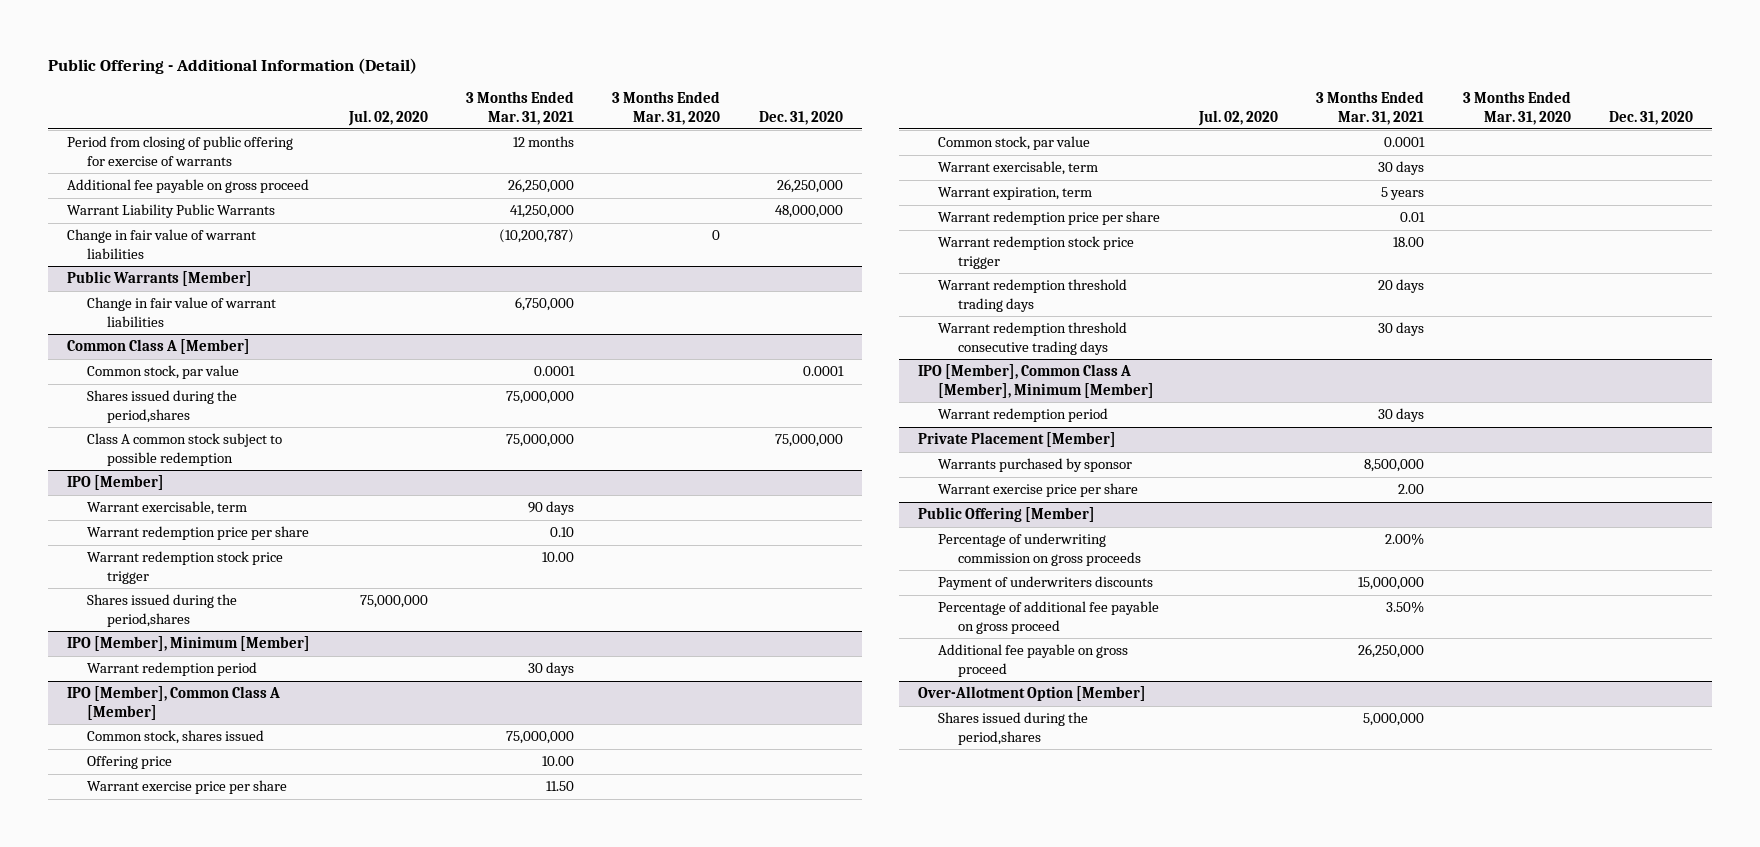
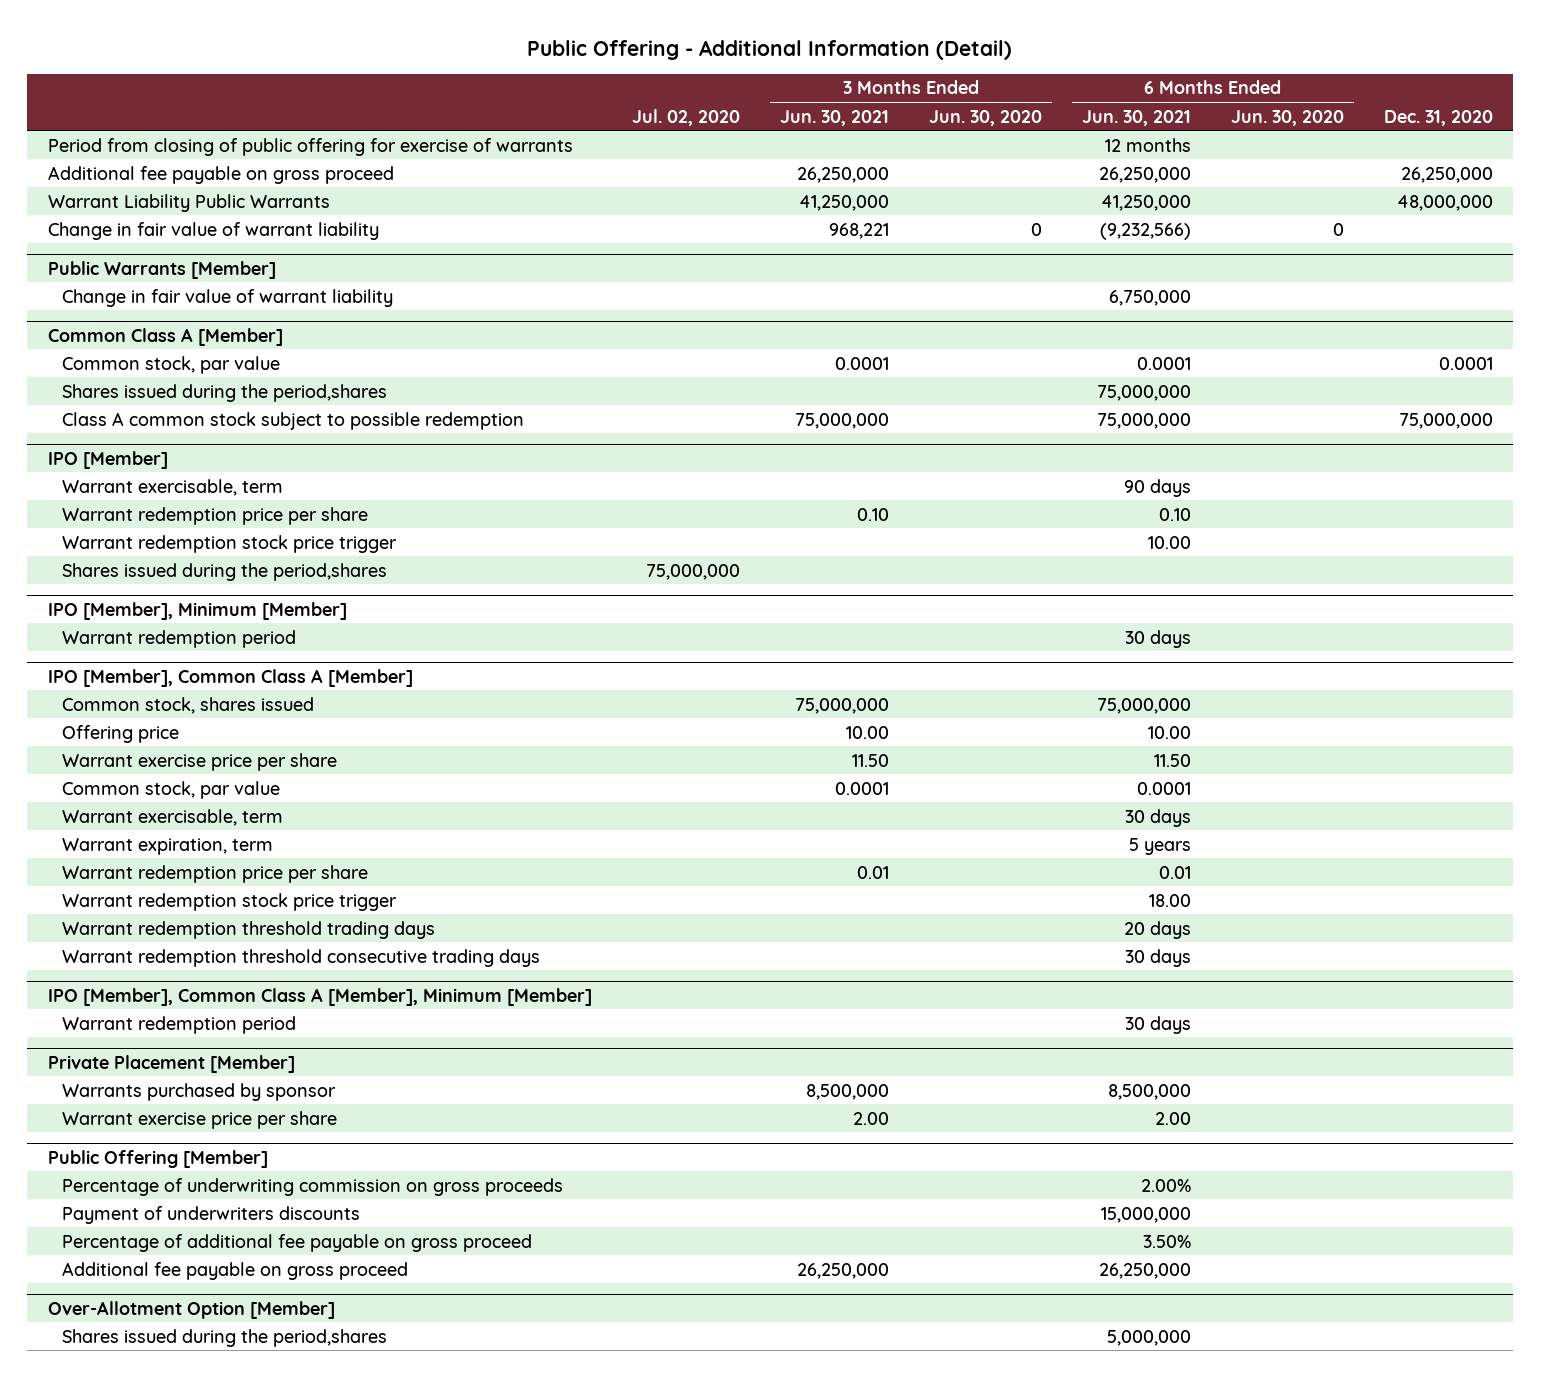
- | Jul. 02, 2020 | 3 Months Ended Mar. 31, 2021 | 3 Months Ended Mar. 31, 2020 | Dec. 31, 2020
+ | Jul. 02, 2020 | 3 Months Ended Jun. 30, 2021 | 3 Months Ended Jun. 30, 2020 | 6 Months Ended Jun. 30, 2021 | 6 Months Ended Jun. 30, 2020 | Dec. 31, 2020
- Change in fair value of warrant liabilities | | (10,200,787) | 0 |
+ Change in fair value of warrant liability | | 968,221 | 0 | (9,232,566) | 0 |
@ Public Warrants [Member]
- Change in fair value of warrant liabilities | | 6,750,000 | |
+ Change in fair value of warrant liability | | | | 6,750,000 | |

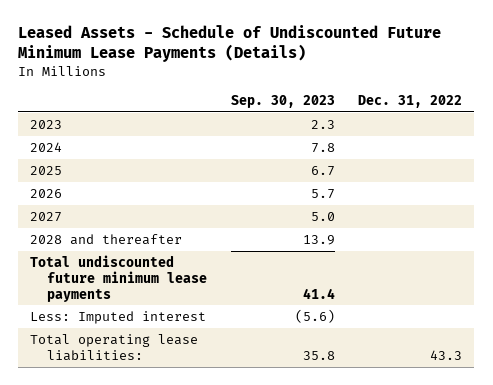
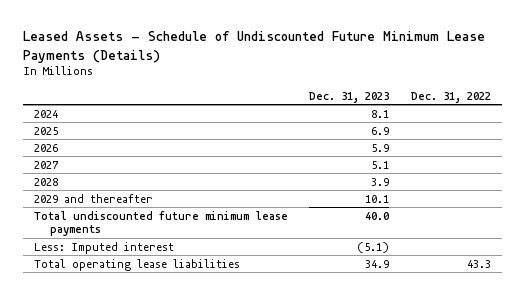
- | Sep. 30, 2023 | Dec. 31, 2022
+ | Dec. 31, 2023 | Dec. 31, 2022
- 2023 | 2.3 |
- 2028 and thereafter | 13.9 |
+ 2028 | 3.9 |
+ 2029 and thereafter | 10.1 |
- Total operating lease liabilities: | 35.8 | 43.3
+ Total operating lease liabilities | 34.9 | 43.3

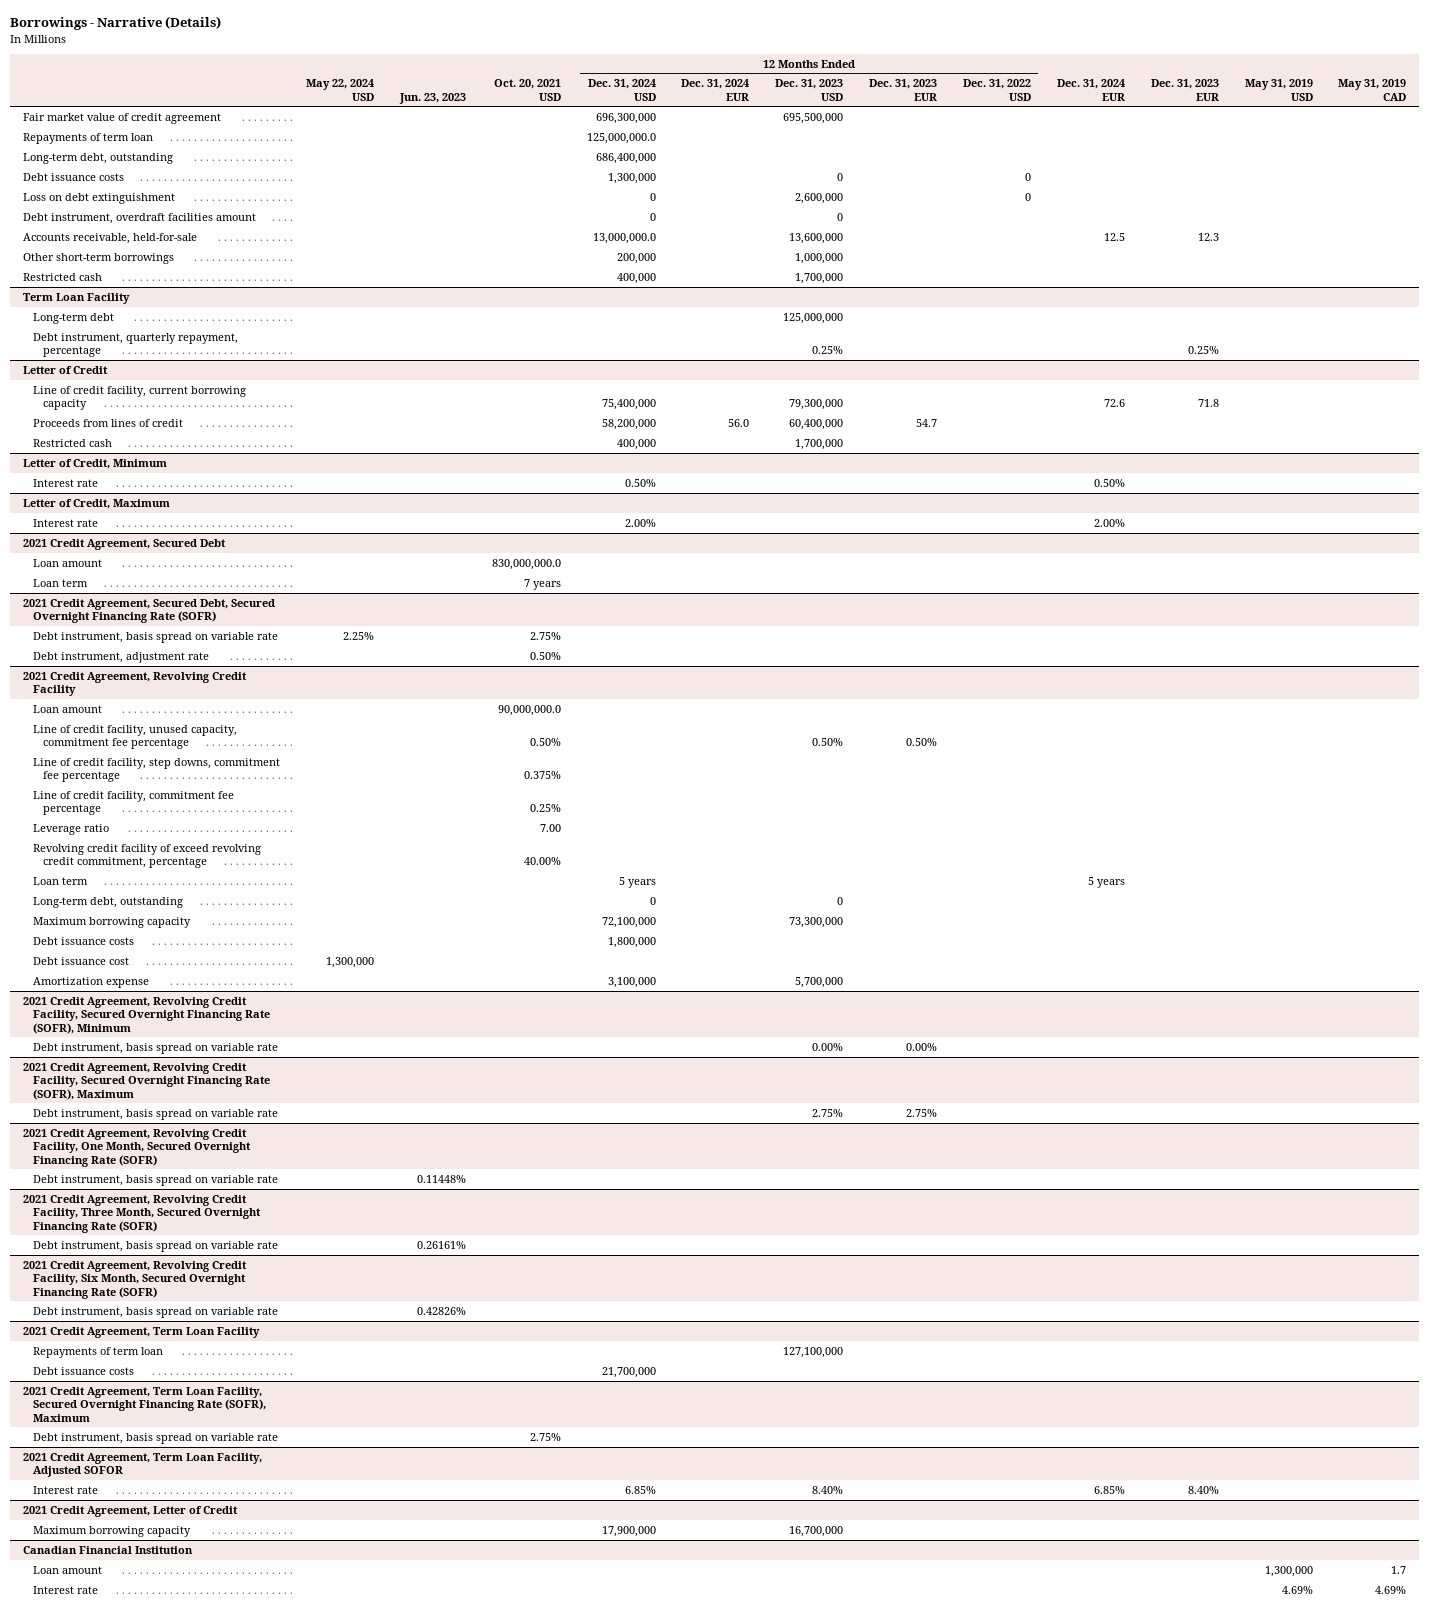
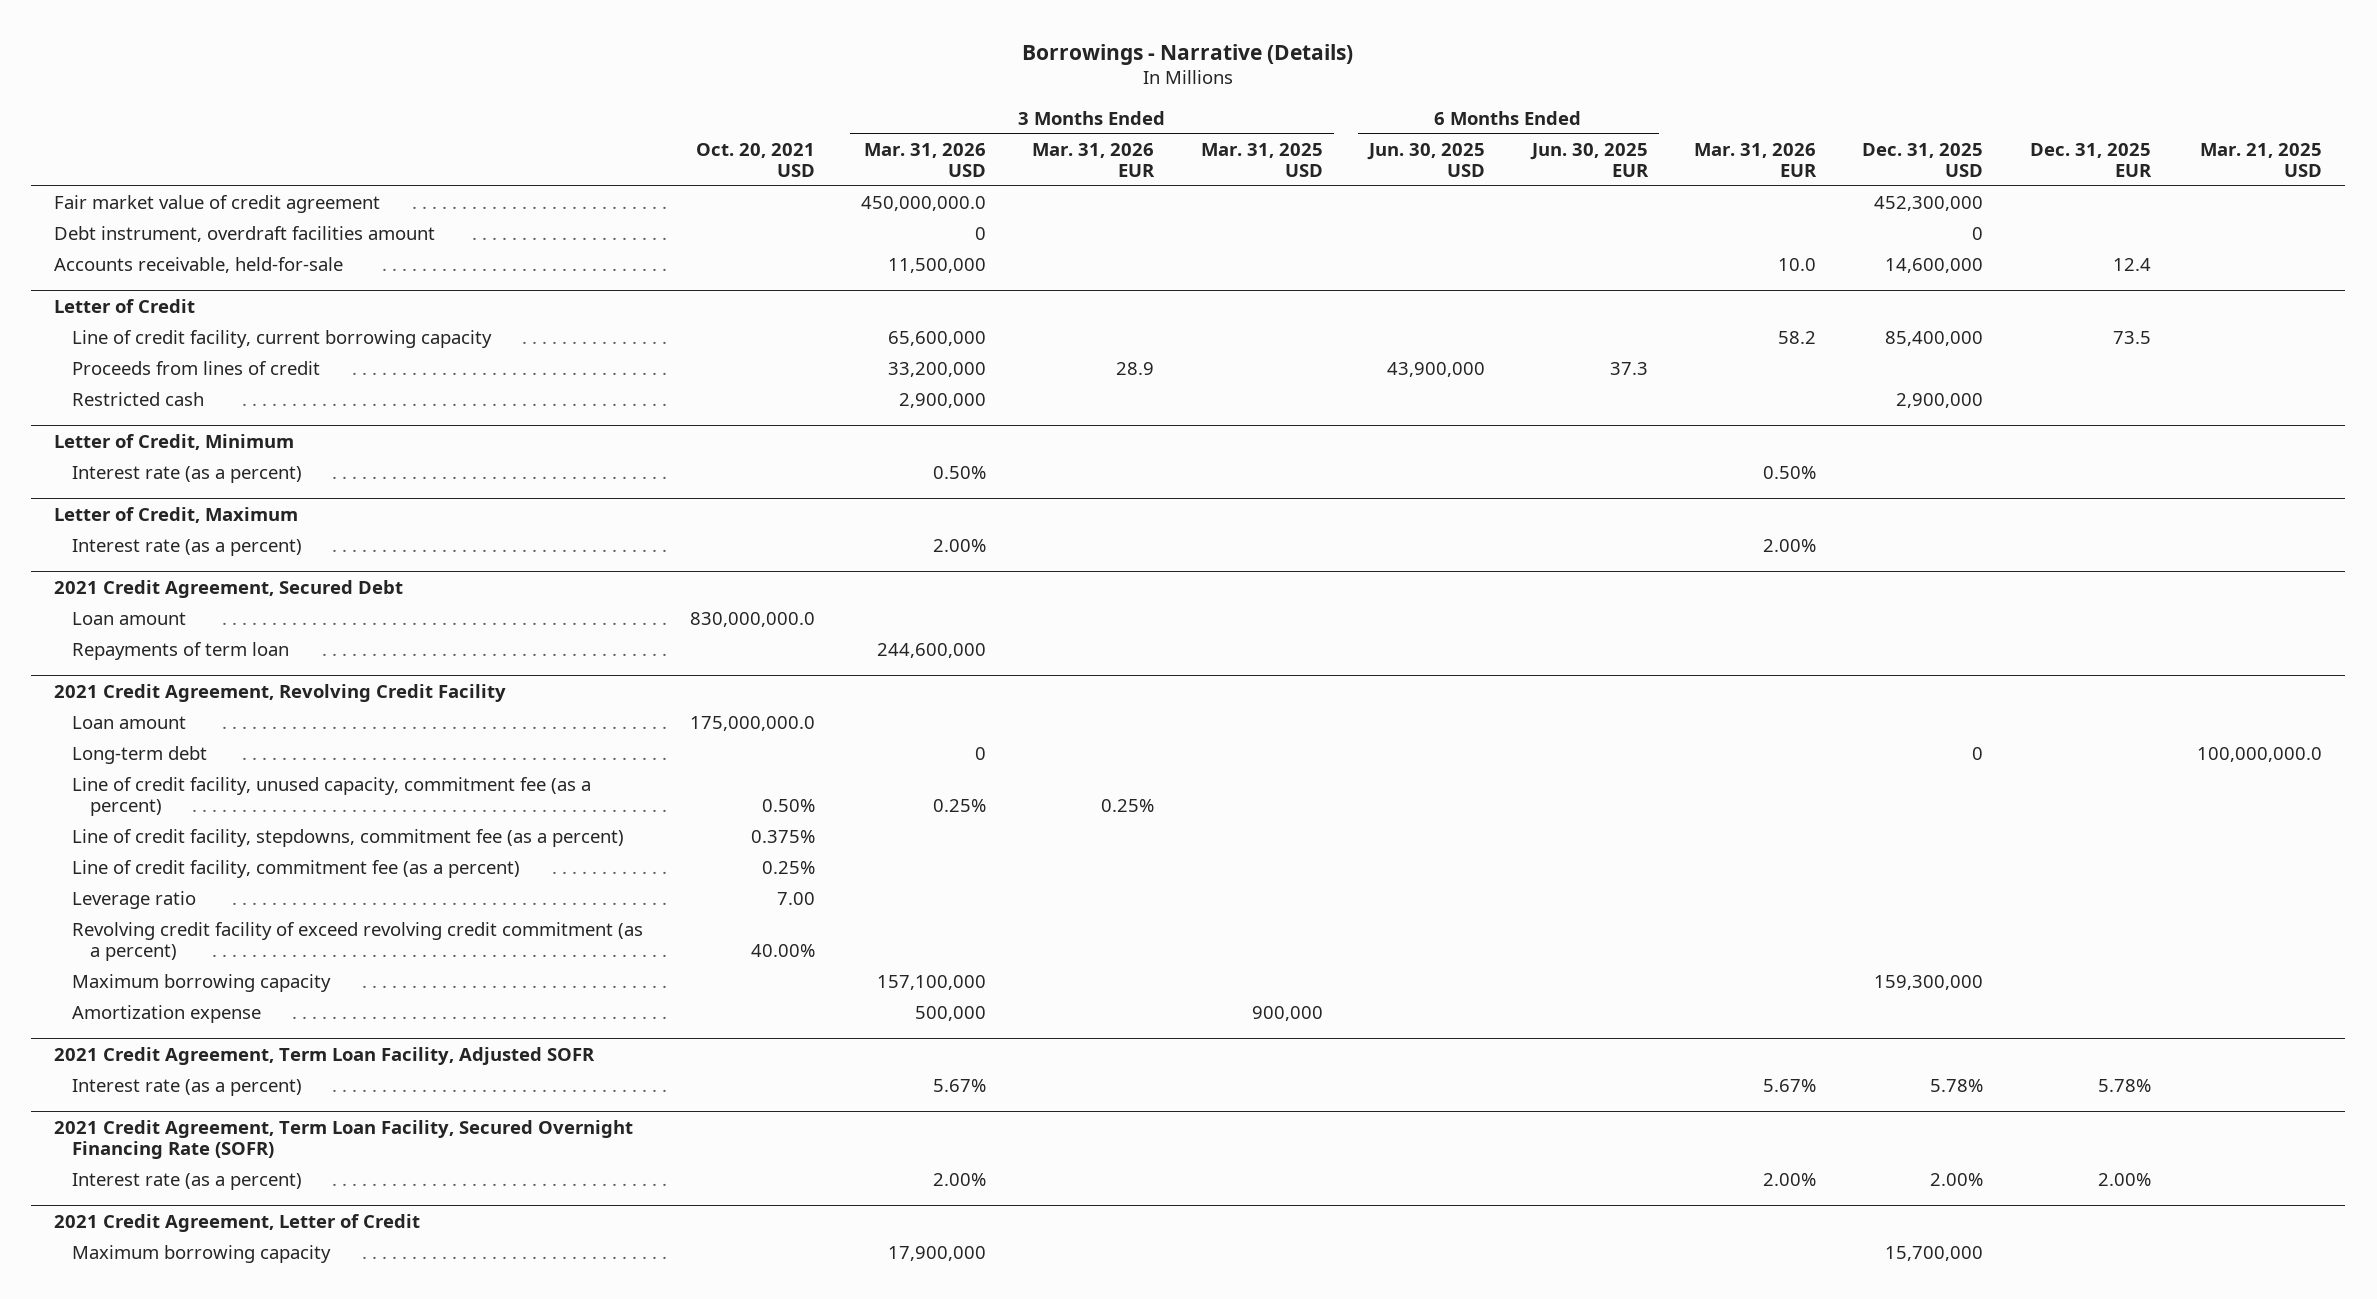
- | May 22, 2024 USD | Jun. 23, 2023 | Oct. 20, 2021 USD | 12 Months Ended Dec. 31, 2024 USD | 12 Months Ended Dec. 31, 2024 EUR | 12 Months Ended Dec. 31, 2023 USD | 12 Months Ended Dec. 31, 2023 EUR | 12 Months Ended Dec. 31, 2022 USD | Dec. 31, 2024 EUR | Dec. 31, 2023 EUR | May 31, 2019 USD | May 31, 2019 CAD
+ | Oct. 20, 2021 USD | 3 Months Ended Mar. 31, 2026 USD | 3 Months Ended Mar. 31, 2026 EUR | 3 Months Ended Mar. 31, 2025 USD | 6 Months Ended Jun. 30, 2025 USD | 6 Months Ended Jun. 30, 2025 EUR | Mar. 31, 2026 EUR | Dec. 31, 2025 USD | Dec. 31, 2025 EUR | Mar. 21, 2025 USD
- Repayments of term loan | | | | 125,000,000.0 | | | | | | | |
- Long-term debt, outstanding | | | | 686,400,000 | | | | | | | |
- Debt issuance costs | | | | 1,300,000 | | 0 | | 0 | | | |
- Loss on debt extinguishment | | | | 0 | | 2,600,000 | | 0 | | | |
- Other short-term borrowings | | | | 200,000 | | 1,000,000 | | | | | |
- Restricted cash | | | | 400,000 | | 1,700,000 | | | | | |
- Term Loan Facility
- Long-term debt | | | | | | 125,000,000 | | | | | |
- Debt instrument, quarterly repayment, percentage | | | | | | 0.25% | | | | 0.25% | |
@ Letter of Credit, Minimum
- Interest rate | | | | 0.50% | | | | | 0.50% | | |
+ Interest rate (as a percent) | | 0.50% | | | | | 0.50% | | |
@ Letter of Credit, Maximum
- Interest rate | | | | 2.00% | | | | | 2.00% | | |
+ Interest rate (as a percent) | | 2.00% | | | | | 2.00% | | |
@ 2021 Credit Agreement, Secured Debt
- Loan term | | | 7 years | | | | | | | | |
- 2021 Credit Agreement, Secured Debt, Secured Overnight Financing Rate (SOFR)
- Debt instrument, basis spread on variable rate | 2.25% | | 2.75% | | | | | | | | |
- Debt instrument, adjustment rate | | | 0.50% | | | | | | | | |
@ 2021 Credit Agreement, Secured Debt
+ Repayments of term loan | | 244,600,000 | | | | | | | |
@ 2021 Credit Agreement, Revolving Credit Facility
- Loan amount | | | 90,000,000.0 | | | | | | | | |
- Line of credit facility, unused capacity, commitment fee percentage | | | 0.50% | | | 0.50% | 0.50% | | | | |
- Line of credit facility, step downs, commitment fee percentage | | | 0.375% | | | | | | | | |
- Line of credit facility, commitment fee percentage | | | 0.25% | | | | | | | | |
+ Loan amount | 175,000,000.0 | | | | | | | | |
+ Long-term debt | | 0 | | | | | | 0 | | 100,000,000.0
+ Line of credit facility, unused capacity, commitment fee (as a percent) | 0.50% | 0.25% | 0.25% | | | | | | |
+ Line of credit facility, stepdowns, commitment fee (as a percent) | 0.375% | | | | | | | | |
+ Line of credit facility, commitment fee (as a percent) | 0.25% | | | | | | | | |
- Revolving credit facility of exceed revolving credit commitment, percentage | | | 40.00% | | | | | | | | |
- Loan term | | | | 5 years | | | | | 5 years | | |
- Long-term debt, outstanding | | | | 0 | | 0 | | | | | |
+ Revolving credit facility of exceed revolving credit commitment (as a percent) | 40.00% | | | | | | | | |
- Debt issuance costs | | | | 1,800,000 | | | | | | | |
- Debt issuance cost | 1,300,000 | | | | | | | | | | |
- 2021 Credit Agreement, Revolving Credit Facility, Secured Overnight Financing Rate (SOFR), Minimum
- Debt instrument, basis spread on variable rate | | | | | | 0.00% | 0.00% | | | | |
- 2021 Credit Agreement, Revolving Credit Facility, Secured Overnight Financing Rate (SOFR), Maximum
- Debt instrument, basis spread on variable rate | | | | | | 2.75% | 2.75% | | | | |
- 2021 Credit Agreement, Revolving Credit Facility, One Month, Secured Overnight Financing Rate (SOFR)
- Debt instrument, basis spread on variable rate | | 0.11448% | | | | | | | | | |
- 2021 Credit Agreement, Revolving Credit Facility, Three Month, Secured Overnight Financing Rate (SOFR)
- Debt instrument, basis spread on variable rate | | 0.26161% | | | | | | | | | |
- 2021 Credit Agreement, Revolving Credit Facility, Six Month, Secured Overnight Financing Rate (SOFR)
- Debt instrument, basis spread on variable rate | | 0.42826% | | | | | | | | | |
- 2021 Credit Agreement, Term Loan Facility
- Repayments of term loan | | | | | | 127,100,000 | | | | | |
- Debt issuance costs | | | | 21,700,000 | | | | | | | |
- 2021 Credit Agreement, Term Loan Facility, Secured Overnight Financing Rate (SOFR), Maximum
- Debt instrument, basis spread on variable rate | | | 2.75% | | | | | | | | |
- 2021 Credit Agreement, Term Loan Facility, Adjusted SOFOR
- Interest rate | | | | 6.85% | | 8.40% | | | 6.85% | 8.40% | |
+ 2021 Credit Agreement, Term Loan Facility, Adjusted SOFR
+ Interest rate (as a percent) | | 5.67% | | | | | 5.67% | 5.78% | 5.78% |
+ 2021 Credit Agreement, Term Loan Facility, Secured Overnight Financing Rate (SOFR)
+ Interest rate (as a percent) | | 2.00% | | | | | 2.00% | 2.00% | 2.00% |
- Canadian Financial Institution
- Loan amount | | | | | | | | | | | 1,300,000 | 1.7
- Interest rate | | | | | | | | | | | 4.69% | 4.69%

